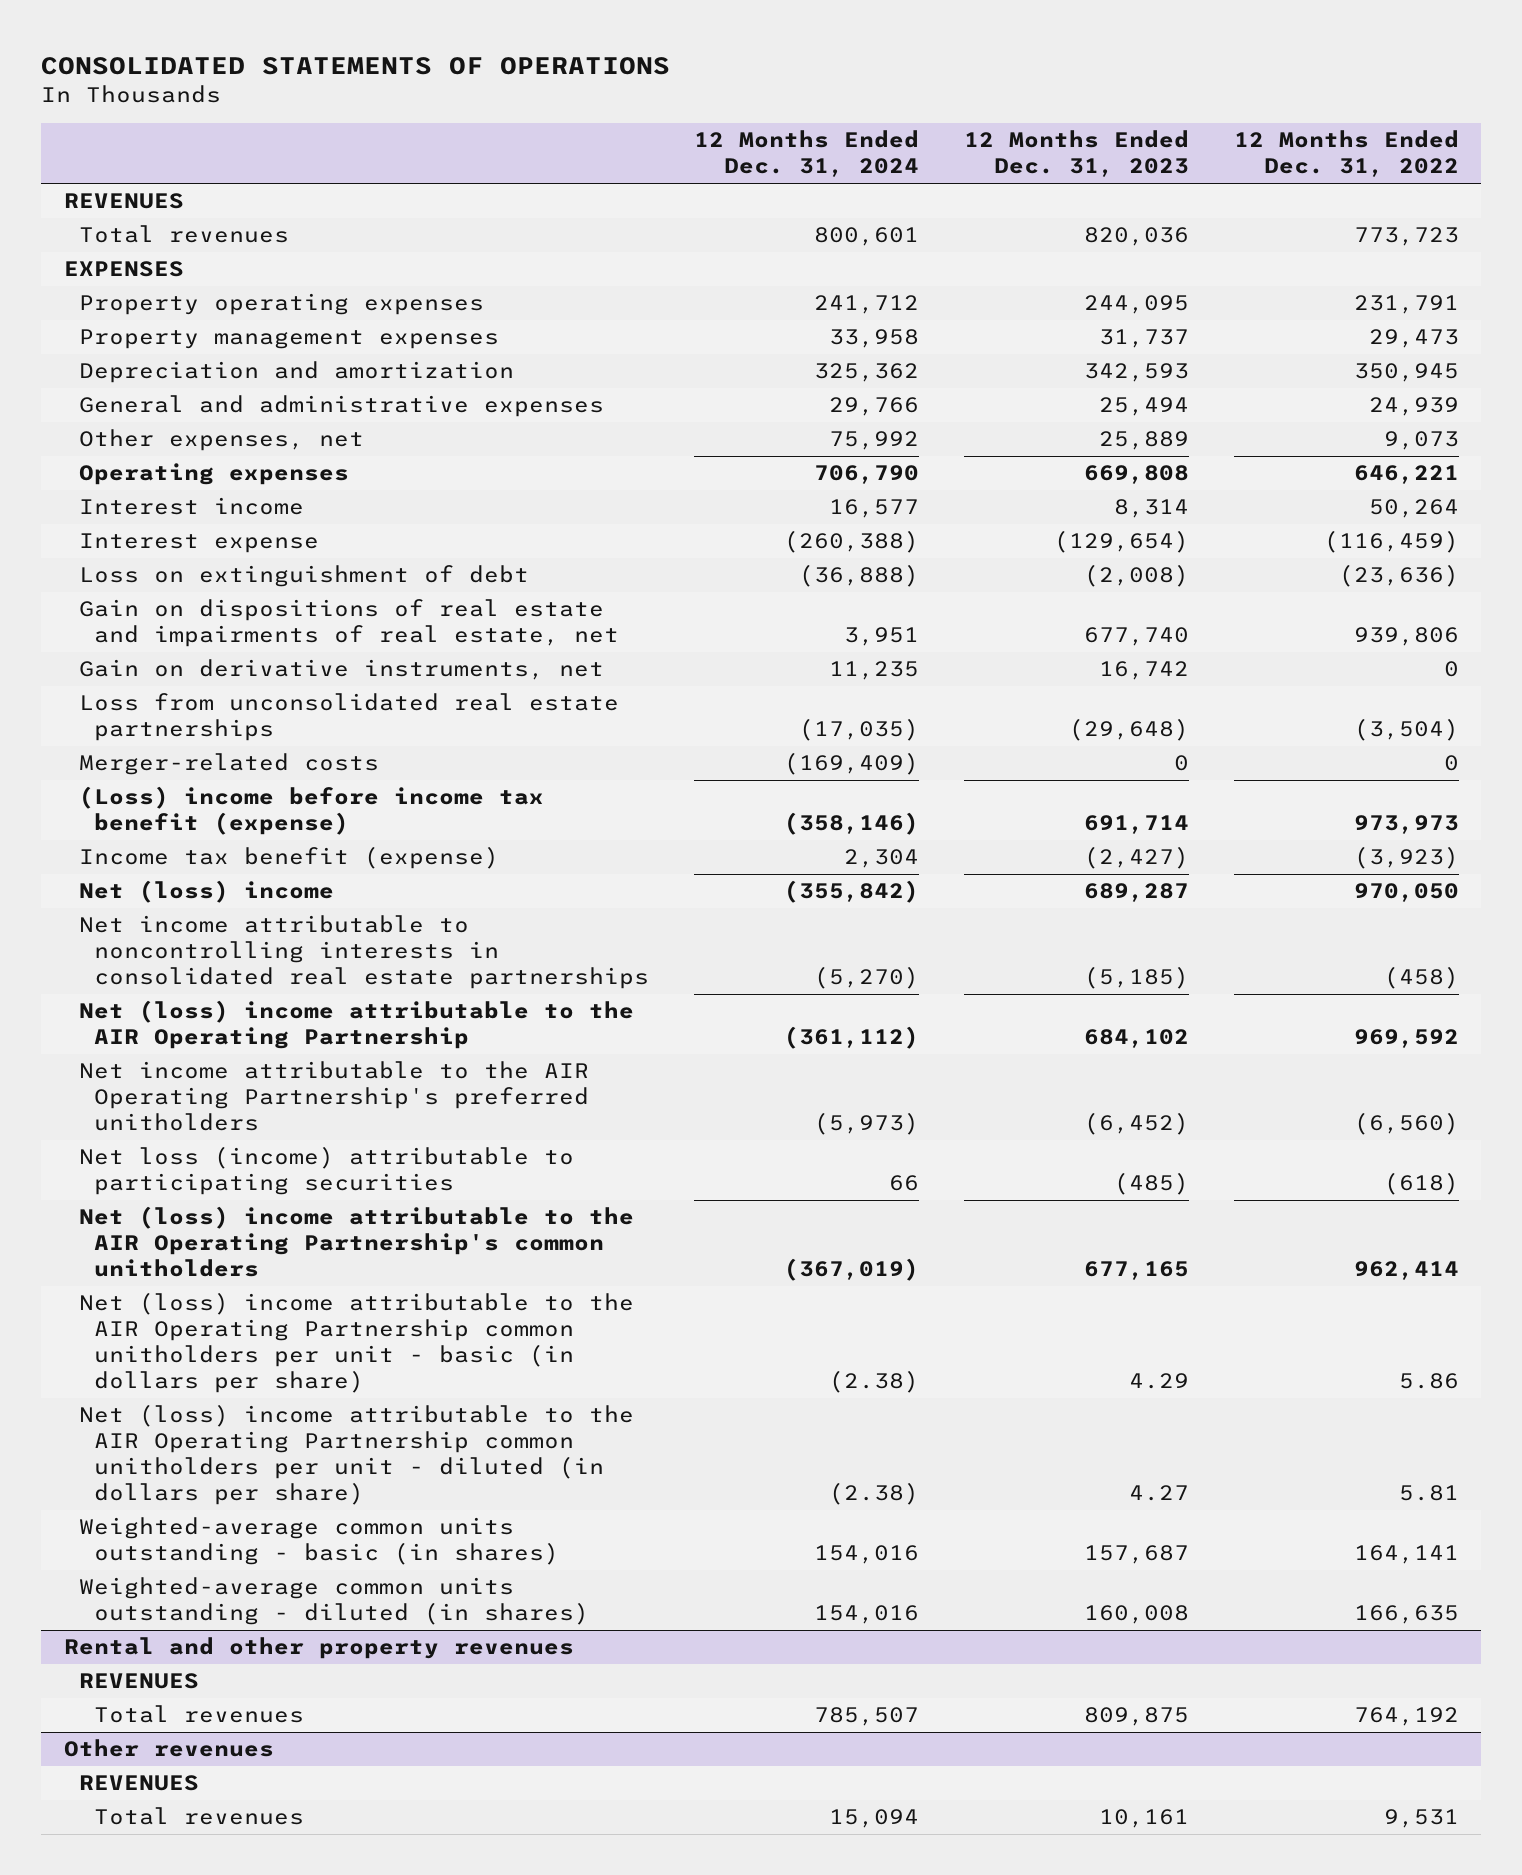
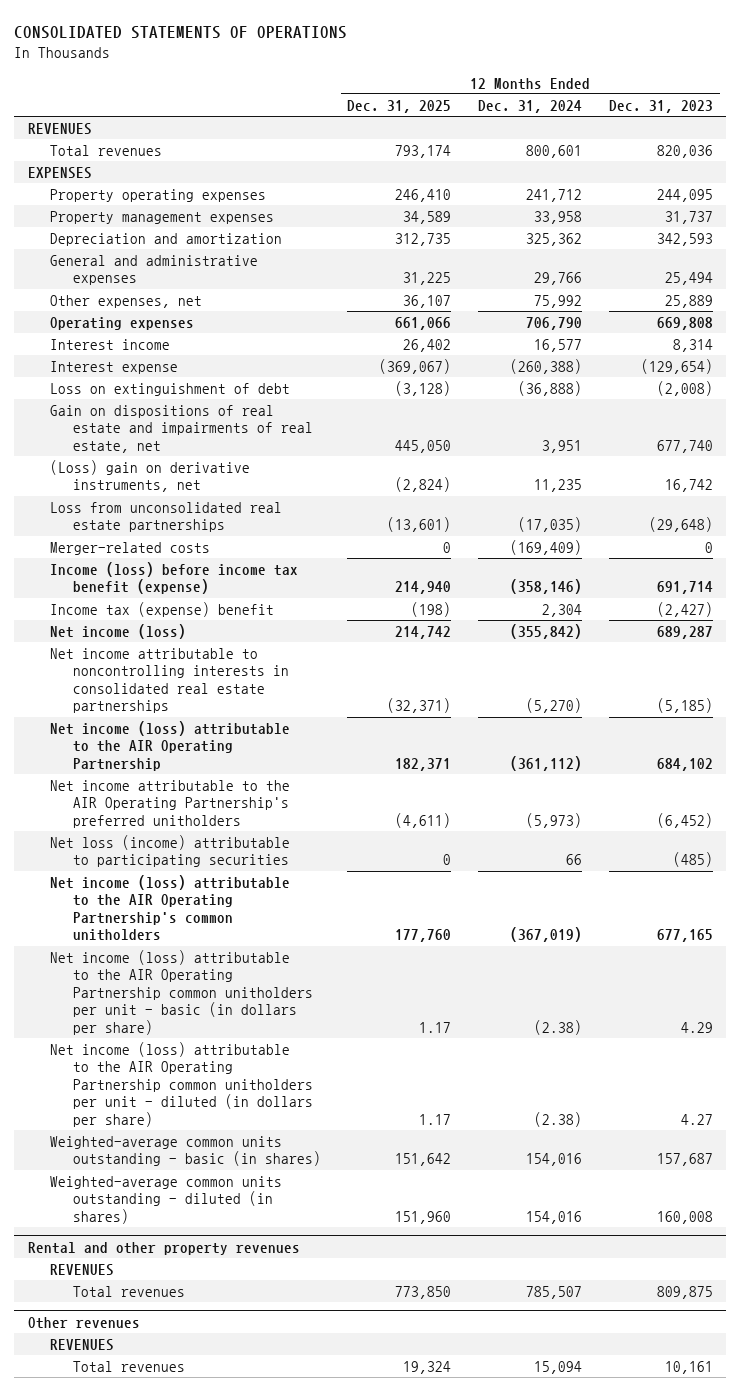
- | 12 Months Ended Dec. 31, 2024 | 12 Months Ended Dec. 31, 2023 | 12 Months Ended Dec. 31, 2022
+ | 12 Months Ended Dec. 31, 2025 | 12 Months Ended Dec. 31, 2024 | 12 Months Ended Dec. 31, 2023
- Gain on derivative instruments, net | 11,235 | 16,742 | 0
+ (Loss) gain on derivative instruments, net | (2,824) | 11,235 | 16,742
- (Loss) income before income tax benefit (expense) | (358,146) | 691,714 | 973,973
- Income tax benefit (expense) | 2,304 | (2,427) | (3,923)
- Net (loss) income | (355,842) | 689,287 | 970,050
+ Income (loss) before income tax benefit (expense) | 214,940 | (358,146) | 691,714
+ Income tax (expense) benefit | (198) | 2,304 | (2,427)
+ Net income (loss) | 214,742 | (355,842) | 689,287
- Net (loss) income attributable to the AIR Operating Partnership | (361,112) | 684,102 | 969,592
+ Net income (loss) attributable to the AIR Operating Partnership | 182,371 | (361,112) | 684,102
- Net (loss) income attributable to the AIR Operating Partnership's common unitholders | (367,019) | 677,165 | 962,414
- Net (loss) income attributable to the AIR Operating Partnership common unitholders per unit - basic (in dollars per share) | (2.38) | 4.29 | 5.86
- Net (loss) income attributable to the AIR Operating Partnership common unitholders per unit - diluted (in dollars per share) | (2.38) | 4.27 | 5.81
+ Net income (loss) attributable to the AIR Operating Partnership's common unitholders | 177,760 | (367,019) | 677,165
+ Net income (loss) attributable to the AIR Operating Partnership common unitholders per unit - basic (in dollars per share) | 1.17 | (2.38) | 4.29
+ Net income (loss) attributable to the AIR Operating Partnership common unitholders per unit - diluted (in dollars per share) | 1.17 | (2.38) | 4.27

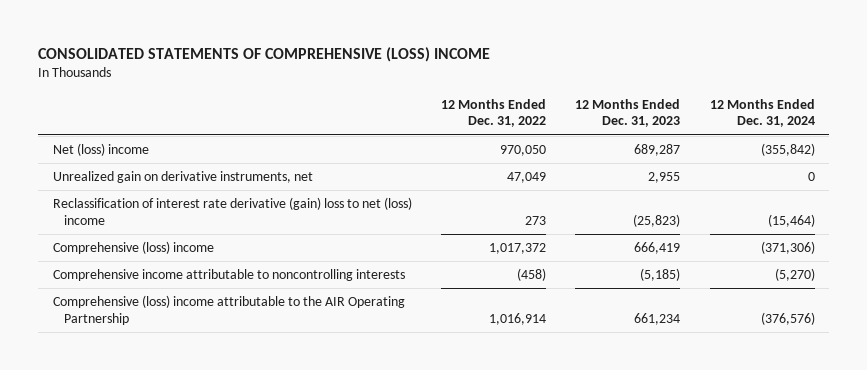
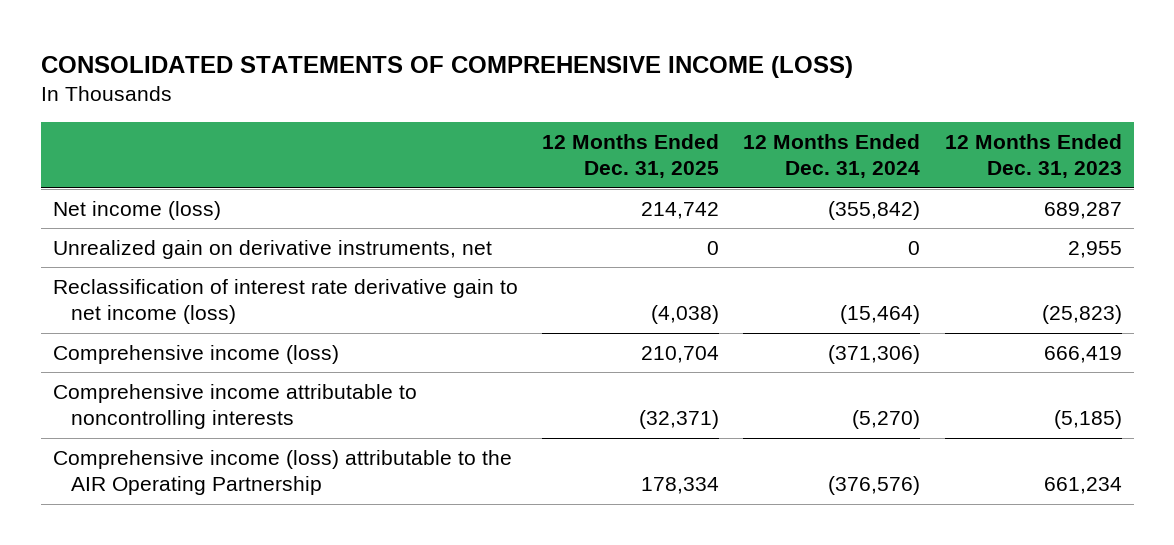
- CONSOLIDATED STATEMENTS OF COMPREHENSIVE (LOSS) INCOME
+ CONSOLIDATED STATEMENTS OF COMPREHENSIVE INCOME (LOSS)
- | 12 Months Ended Dec. 31, 2022 | 12 Months Ended Dec. 31, 2023 | 12 Months Ended Dec. 31, 2024
+ | 12 Months Ended Dec. 31, 2025 | 12 Months Ended Dec. 31, 2024 | 12 Months Ended Dec. 31, 2023
- Net (loss) income | 970,050 | 689,287 | (355,842)
+ Net income (loss) | 214,742 | (355,842) | 689,287
- Reclassification of interest rate derivative (gain) loss to net (loss) income | 273 | (25,823) | (15,464)
- Comprehensive (loss) income | 1,017,372 | 666,419 | (371,306)
+ Reclassification of interest rate derivative gain to net income (loss) | (4,038) | (15,464) | (25,823)
+ Comprehensive income (loss) | 210,704 | (371,306) | 666,419
- Comprehensive (loss) income attributable to the AIR Operating Partnership | 1,016,914 | 661,234 | (376,576)
+ Comprehensive income (loss) attributable to the AIR Operating Partnership | 178,334 | (376,576) | 661,234

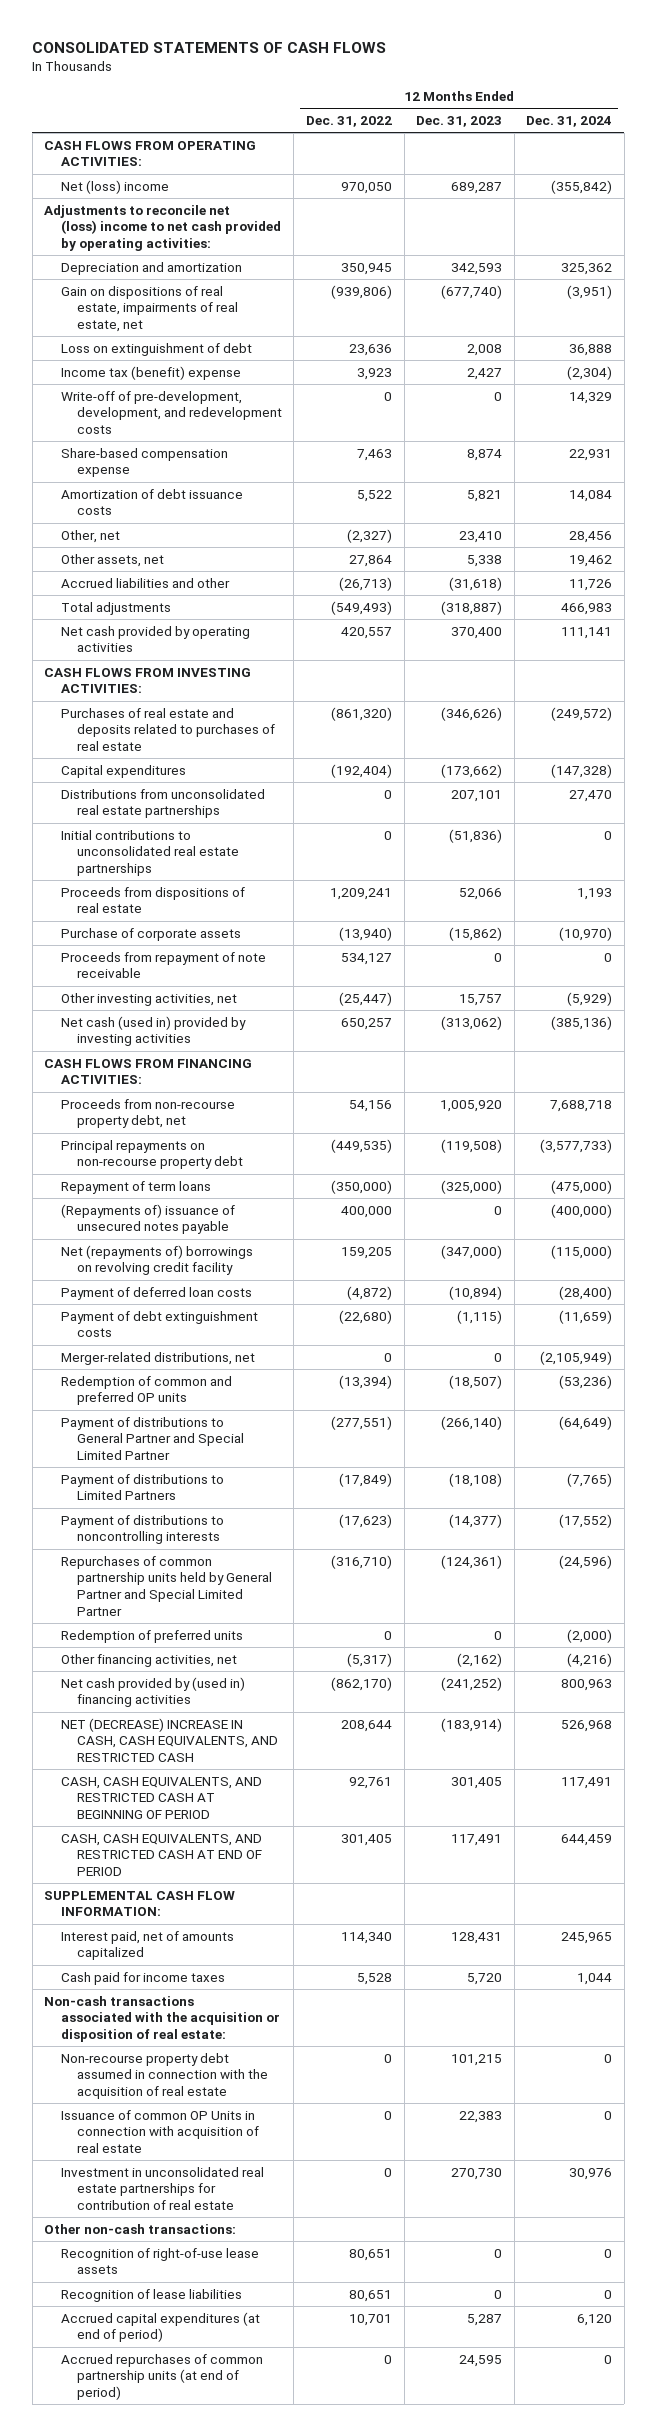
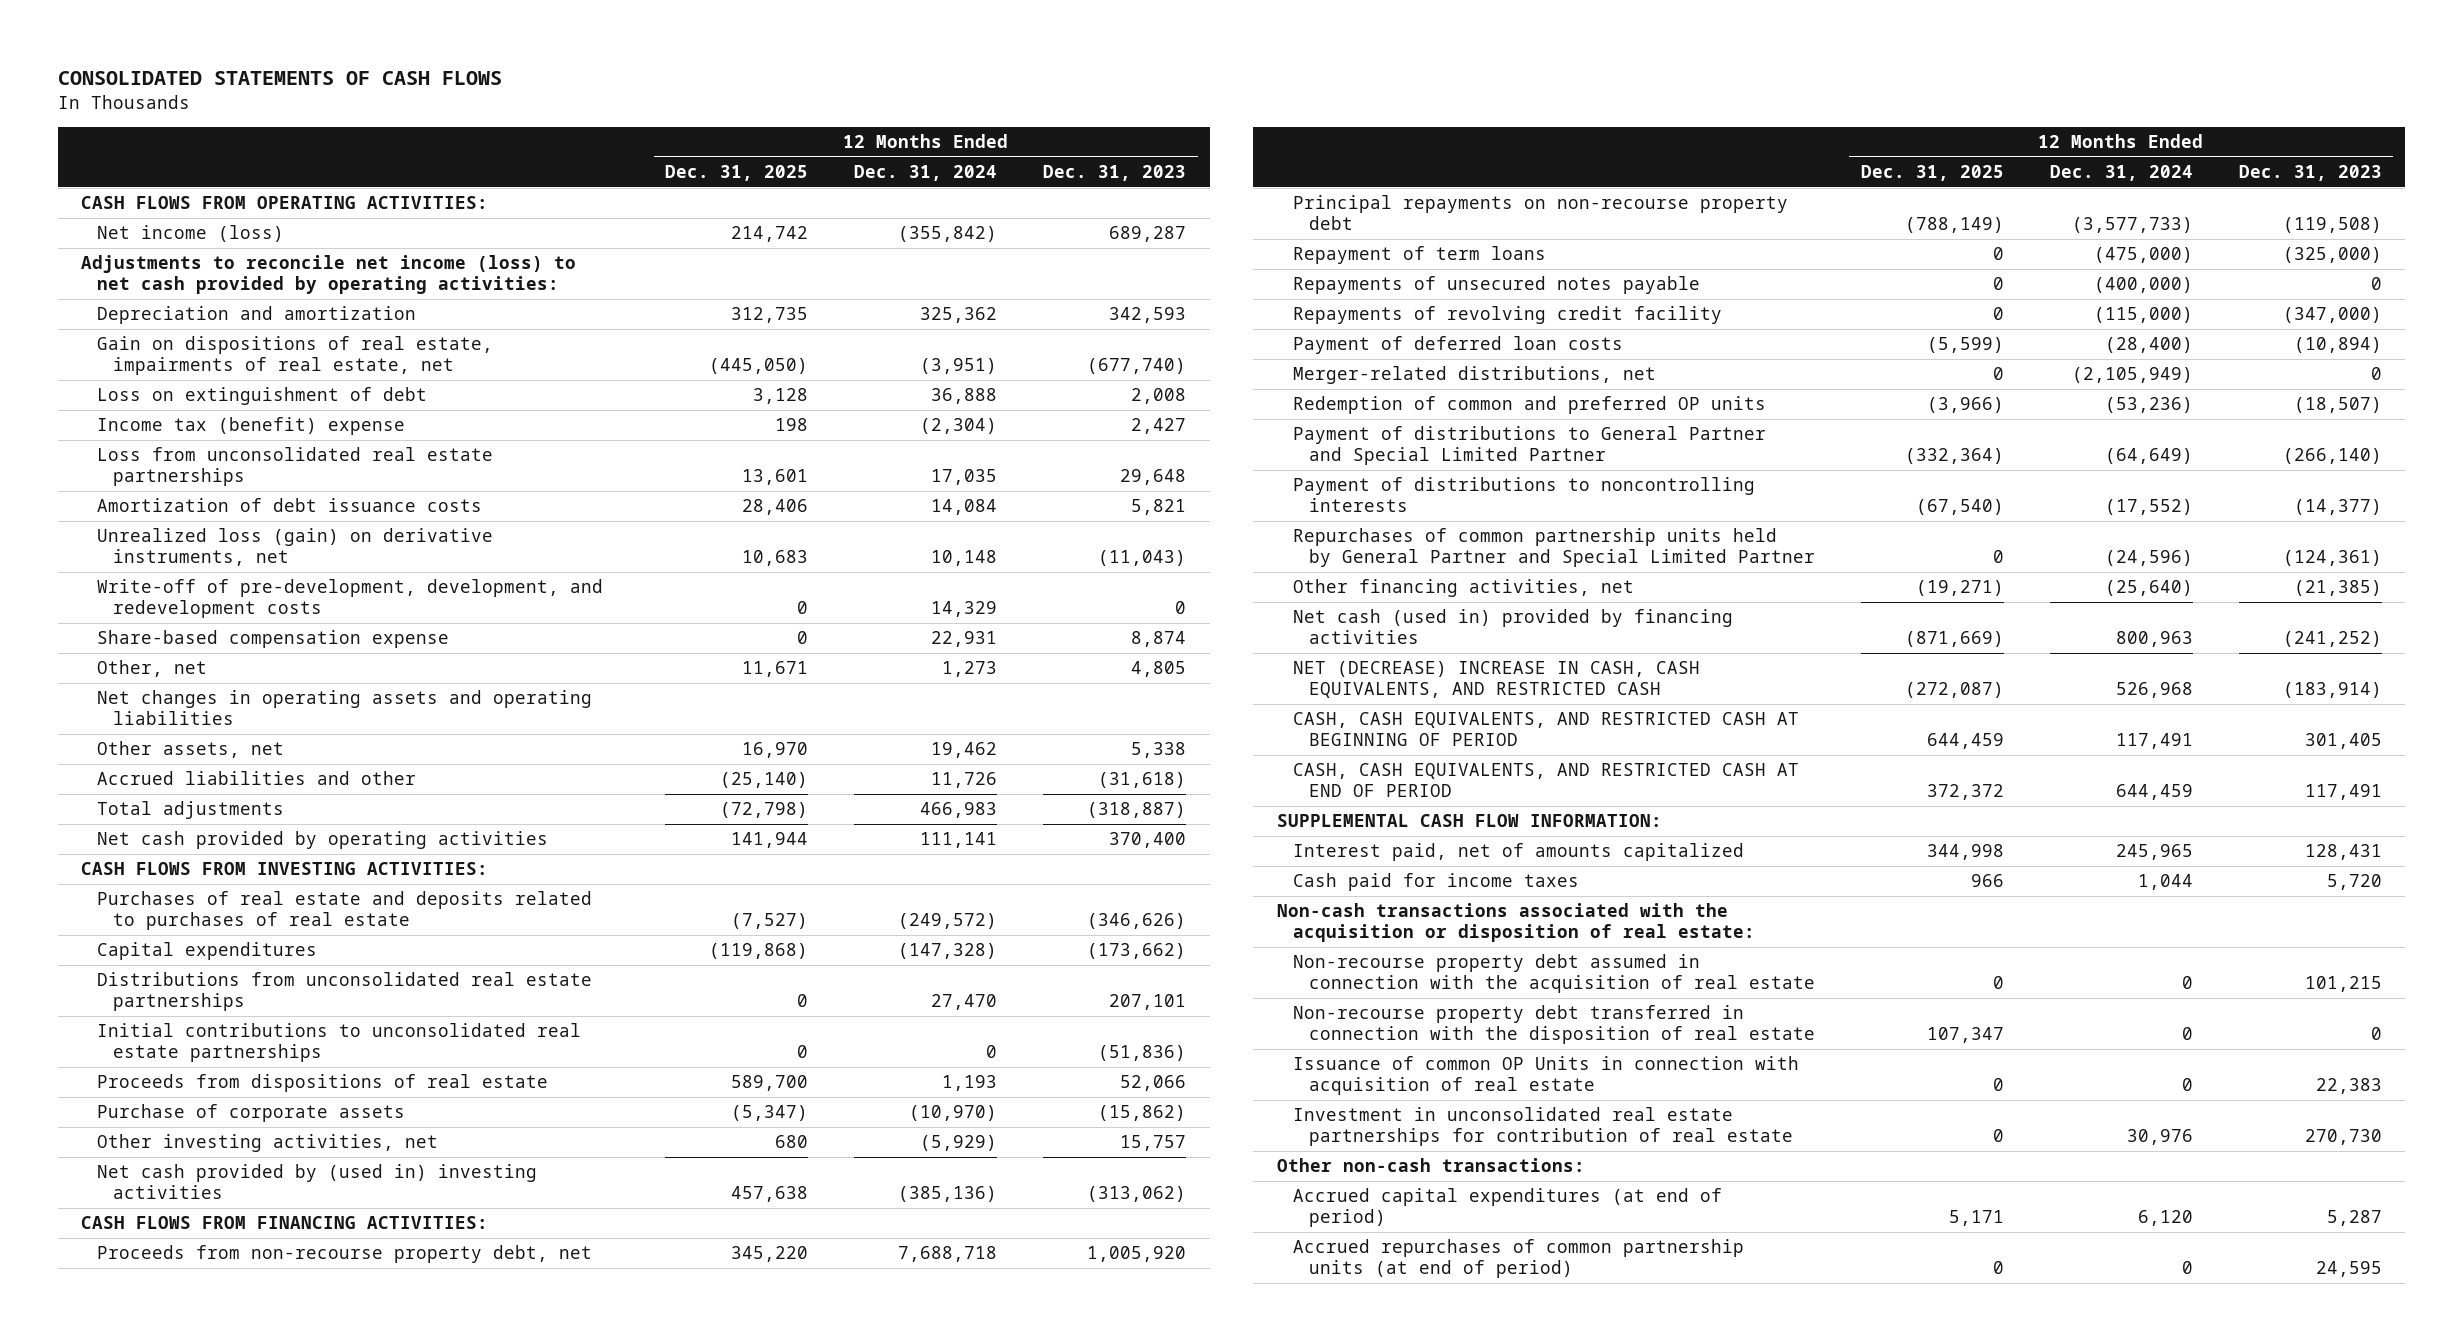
- | 12 Months Ended Dec. 31, 2022 | 12 Months Ended Dec. 31, 2023 | 12 Months Ended Dec. 31, 2024
+ | 12 Months Ended Dec. 31, 2025 | 12 Months Ended Dec. 31, 2024 | 12 Months Ended Dec. 31, 2023
- Net (loss) income | 970,050 | 689,287 | (355,842)
- Adjustments to reconcile net (loss) income to net cash provided by operating activities:
+ Net income (loss) | 214,742 | (355,842) | 689,287
+ Adjustments to reconcile net income (loss) to net cash provided by operating activities:
+ Loss from unconsolidated real estate partnerships | 13,601 | 17,035 | 29,648
moved up: Amortization of debt issuance costs | 28,406 | 14,084 | 5,821
+ Unrealized loss (gain) on derivative instruments, net | 10,683 | 10,148 | (11,043)
- Other, net | (2,327) | 23,410 | 28,456
+ Other, net | 11,671 | 1,273 | 4,805
+ Net changes in operating assets and operating liabilities
- Proceeds from repayment of note receivable | 534,127 | 0 | 0
- Net cash (used in) provided by investing activities | 650,257 | (313,062) | (385,136)
+ Net cash provided by (used in) investing activities | 457,638 | (385,136) | (313,062)
- (Repayments of) issuance of unsecured notes payable | 400,000 | 0 | (400,000)
- Net (repayments of) borrowings on revolving credit facility | 159,205 | (347,000) | (115,000)
+ Repayments of unsecured notes payable | 0 | (400,000) | 0
+ Repayments of revolving credit facility | 0 | (115,000) | (347,000)
- Payment of debt extinguishment costs | (22,680) | (1,115) | (11,659)
- Payment of distributions to Limited Partners | (17,849) | (18,108) | (7,765)
- Redemption of preferred units | 0 | 0 | (2,000)
- Other financing activities, net | (5,317) | (2,162) | (4,216)
- Net cash provided by (used in) financing activities | (862,170) | (241,252) | 800,963
+ Other financing activities, net | (19,271) | (25,640) | (21,385)
+ Net cash (used in) provided by financing activities | (871,669) | 800,963 | (241,252)
+ Non-recourse property debt transferred in connection with the disposition of real estate | 107,347 | 0 | 0
- Recognition of right-of-use lease assets | 80,651 | 0 | 0
- Recognition of lease liabilities | 80,651 | 0 | 0

